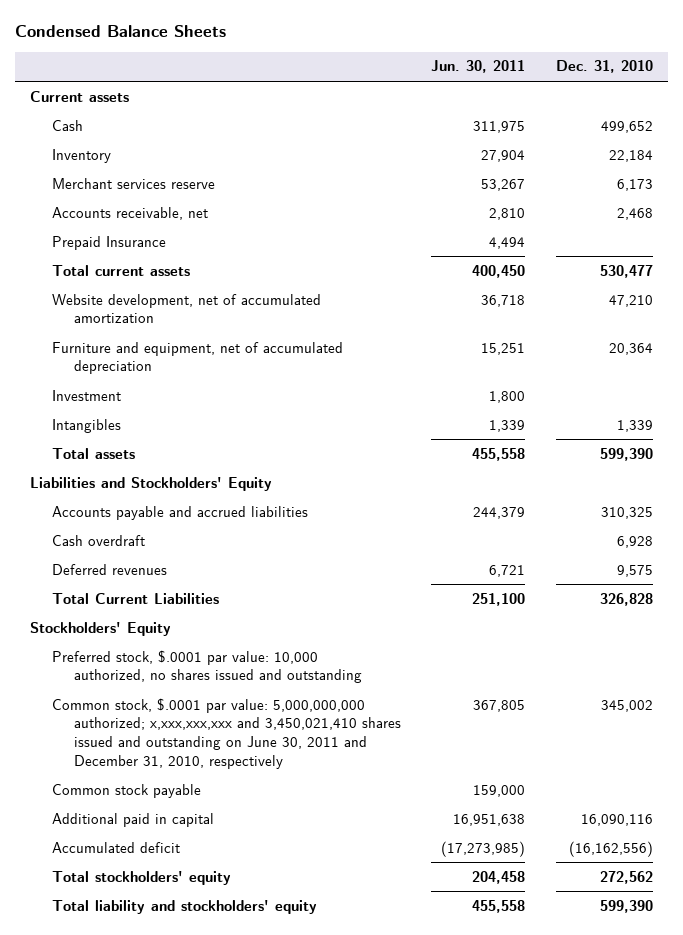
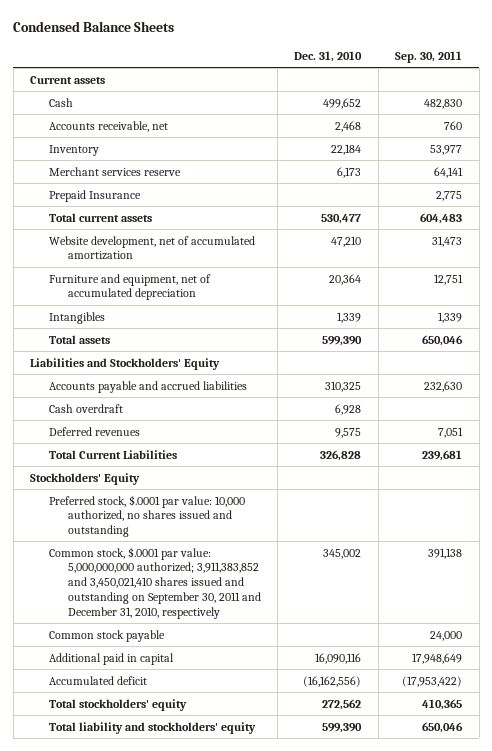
- | Jun. 30, 2011 | Dec. 31, 2010
+ | Dec. 31, 2010 | Sep. 30, 2011
moved up: Accounts receivable, net | 2,468 | 760
- Investment | 1,800 |
- Common stock, $.0001 par value: 5,000,000,000 authorized; x,xxx,xxx,xxx and 3,450,021,410 shares issued and outstanding on June 30, 2011 and December 31, 2010, respectively | 367,805 | 345,002
+ Common stock, $.0001 par value: 5,000,000,000 authorized; 3,911,383,852 and 3,450,021,410 shares issued and outstanding on September 30, 2011 and December 31, 2010, respectively | 345,002 | 391,138

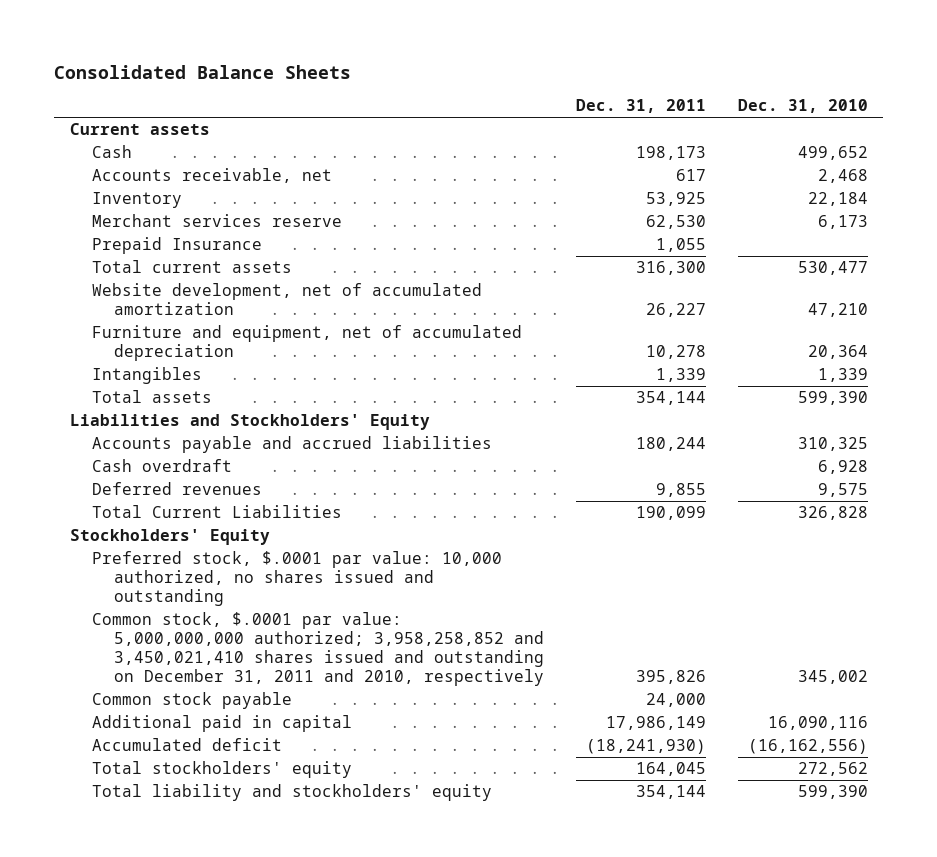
- Condensed Balance Sheets
+ Consolidated Balance Sheets
- | Dec. 31, 2010 | Sep. 30, 2011
+ | Dec. 31, 2011 | Dec. 31, 2010
- Common stock, $.0001 par value: 5,000,000,000 authorized; 3,911,383,852 and 3,450,021,410 shares issued and outstanding on September 30, 2011 and December 31, 2010, respectively | 345,002 | 391,138
+ Common stock, $.0001 par value: 5,000,000,000 authorized; 3,958,258,852 and 3,450,021,410 shares issued and outstanding on December 31, 2011 and 2010, respectively | 395,826 | 345,002

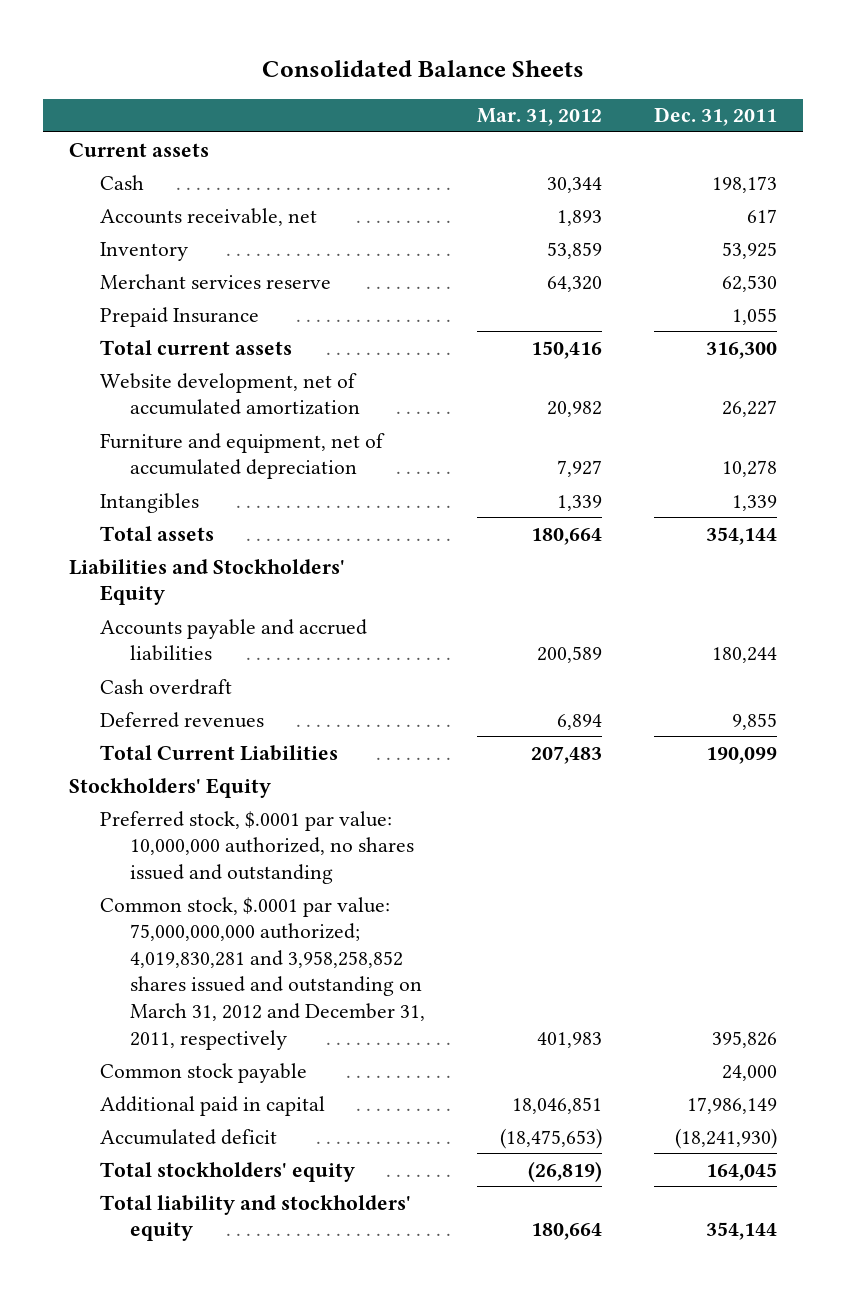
- | Dec. 31, 2011 | Dec. 31, 2010
+ | Mar. 31, 2012 | Dec. 31, 2011
- Preferred stock, $.0001 par value: 10,000 authorized, no shares issued and outstanding
- Common stock, $.0001 par value: 5,000,000,000 authorized; 3,958,258,852 and 3,450,021,410 shares issued and outstanding on December 31, 2011 and 2010, respectively | 395,826 | 345,002
+ Preferred stock, $.0001 par value: 10,000,000 authorized, no shares issued and outstanding
+ Common stock, $.0001 par value: 75,000,000,000 authorized; 4,019,830,281 and 3,958,258,852 shares issued and outstanding on March 31, 2012 and December 31, 2011, respectively | 401,983 | 395,826

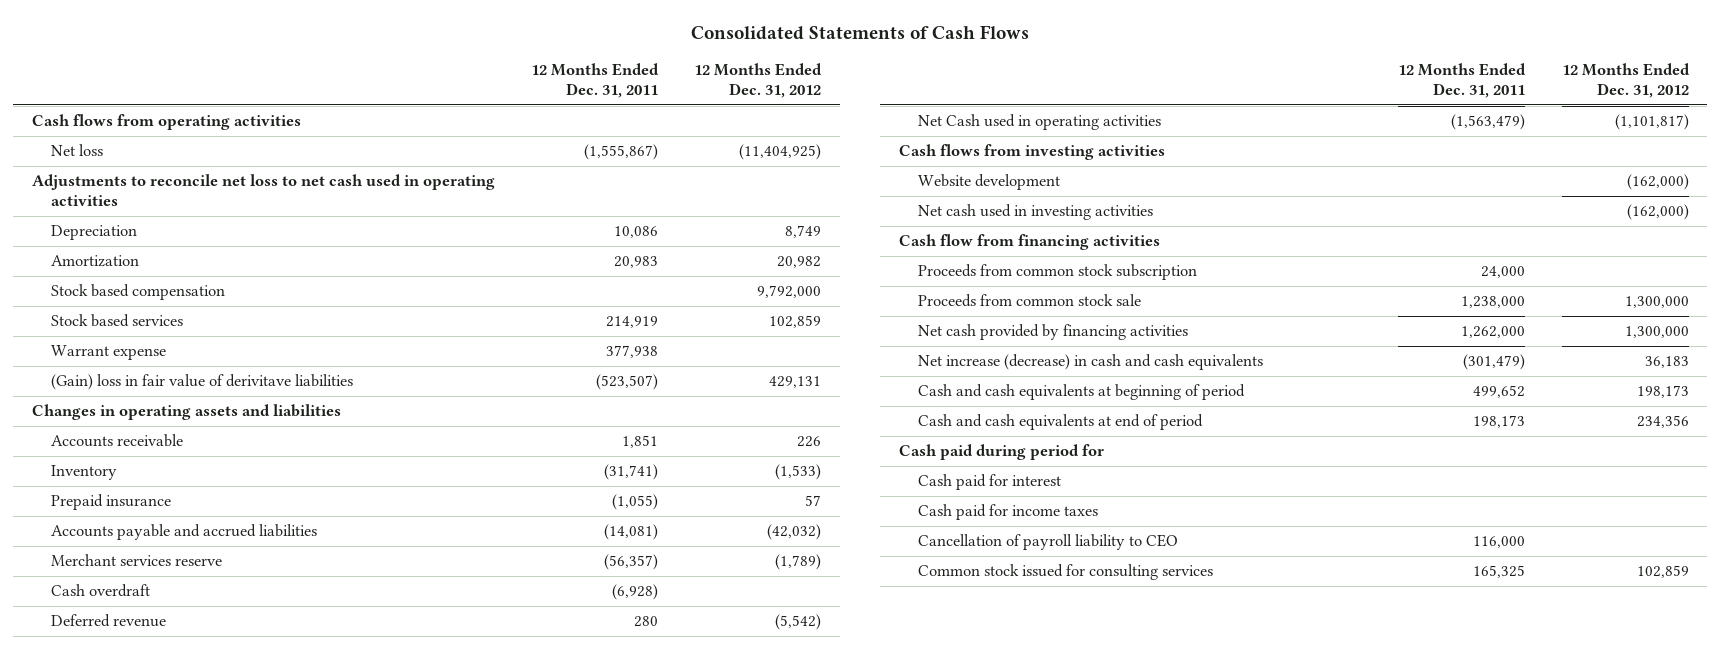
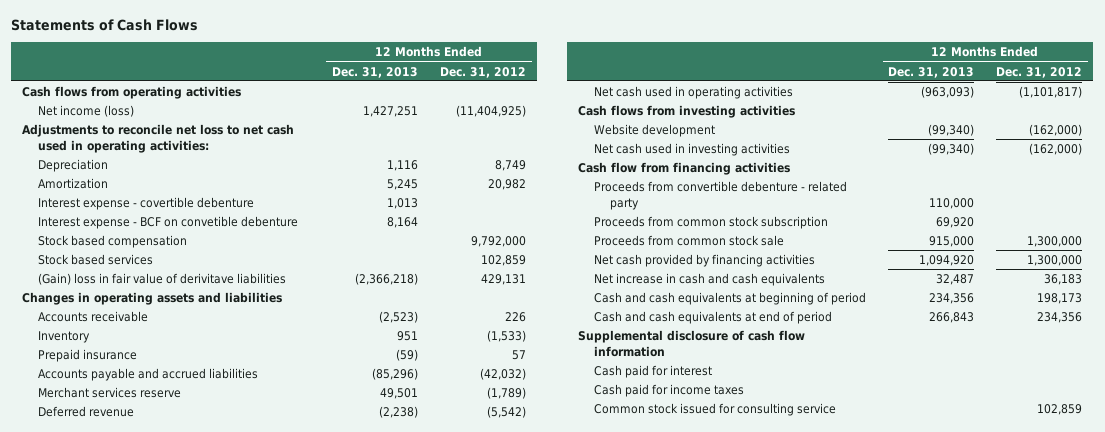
- Consolidated Statements of Cash Flows
+ Statements of Cash Flows
- | 12 Months Ended Dec. 31, 2011 | 12 Months Ended Dec. 31, 2012
+ | 12 Months Ended Dec. 31, 2013 | 12 Months Ended Dec. 31, 2012
- Net loss | (1,555,867) | (11,404,925)
- Adjustments to reconcile net loss to net cash used in operating activities
+ Net income (loss) | 1,427,251 | (11,404,925)
+ Adjustments to reconcile net loss to net cash used in operating activities:
+ Interest expense - covertible debenture | 1,013 |
+ Interest expense - BCF on convetible debenture | 8,164 |
- Warrant expense | 377,938 |
- Cash overdraft | (6,928) |
- Net Cash used in operating activities | (1,563,479) | (1,101,817)
+ Net cash used in operating activities | (963,093) | (1,101,817)
+ Proceeds from convertible debenture - related party | 110,000 |
- Net increase (decrease) in cash and cash equivalents | (301,479) | 36,183
+ Net increase in cash and cash equivalents | 32,487 | 36,183
- Cash paid during period for
+ Supplemental disclosure of cash flow information
- Cancellation of payroll liability to CEO | 116,000 |
- Common stock issued for consulting services | 165,325 | 102,859
+ Common stock issued for consulting service | | 102,859

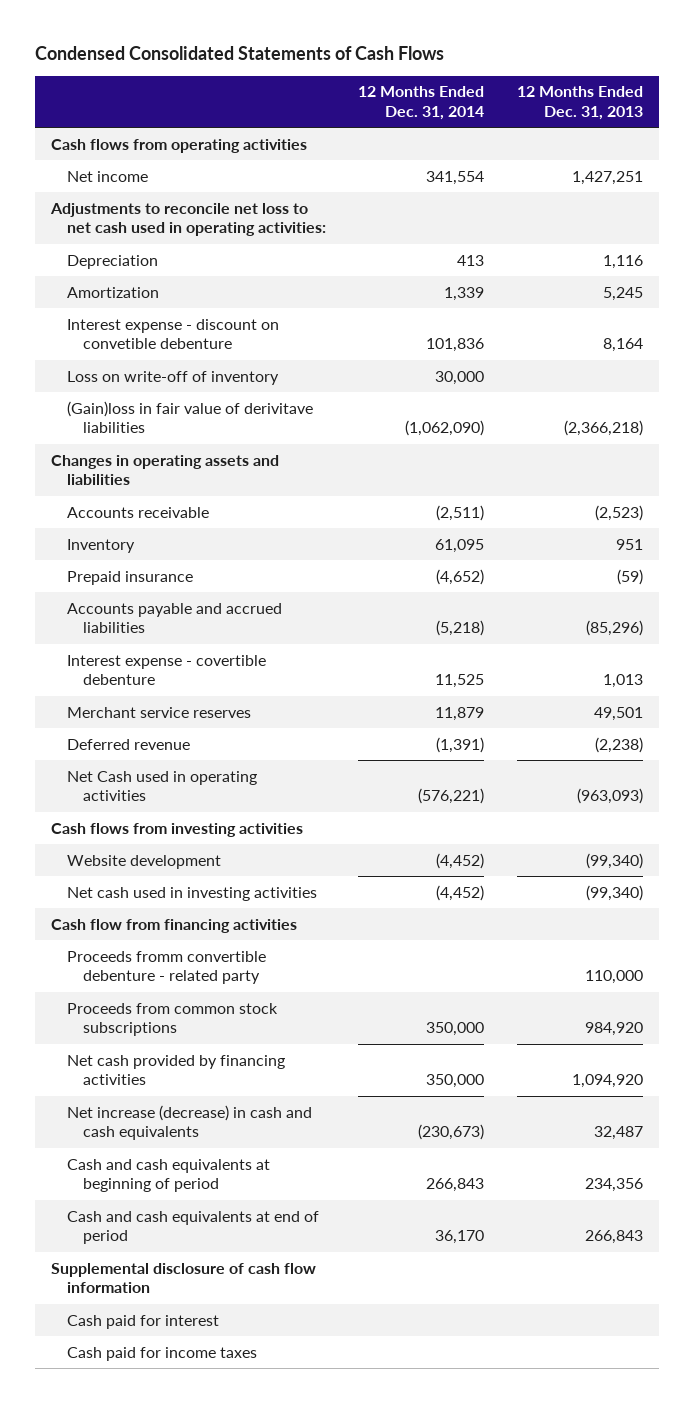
- Statements of Cash Flows
+ Condensed Consolidated Statements of Cash Flows
- | 12 Months Ended Dec. 31, 2013 | 12 Months Ended Dec. 31, 2012
+ | 12 Months Ended Dec. 31, 2014 | 12 Months Ended Dec. 31, 2013
- Net income (loss) | 1,427,251 | (11,404,925)
+ Net income | 341,554 | 1,427,251
- Interest expense - BCF on convetible debenture | 8,164 |
- Stock based compensation | | 9,792,000
- Stock based services | | 102,859
- (Gain) loss in fair value of derivitave liabilities | (2,366,218) | 429,131
+ Interest expense - discount on convetible debenture | 101,836 | 8,164
+ Loss on write-off of inventory | 30,000 |
+ (Gain)loss in fair value of derivitave liabilities | (1,062,090) | (2,366,218)
- Merchant services reserve | 49,501 | (1,789)
moved down: Interest expense - covertible debenture | 11,525 | 1,013
+ Merchant service reserves | 11,879 | 49,501
- Net cash used in operating activities | (963,093) | (1,101,817)
+ Net Cash used in operating activities | (576,221) | (963,093)
- Proceeds from convertible debenture - related party | 110,000 |
- Proceeds from common stock subscription | 69,920 |
- Proceeds from common stock sale | 915,000 | 1,300,000
+ Proceeds fromm convertible debenture - related party | | 110,000
+ Proceeds from common stock subscriptions | 350,000 | 984,920
- Net increase in cash and cash equivalents | 32,487 | 36,183
+ Net increase (decrease) in cash and cash equivalents | (230,673) | 32,487
- Common stock issued for consulting service | | 102,859

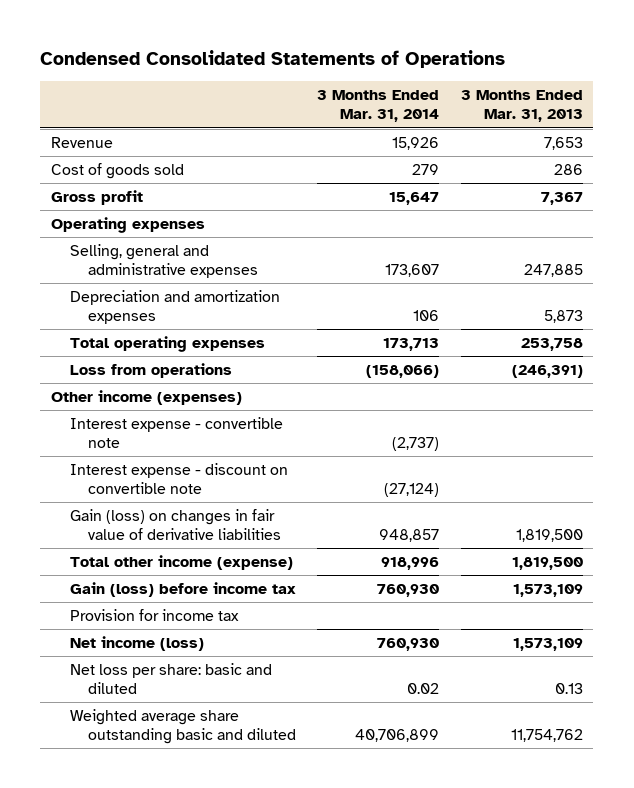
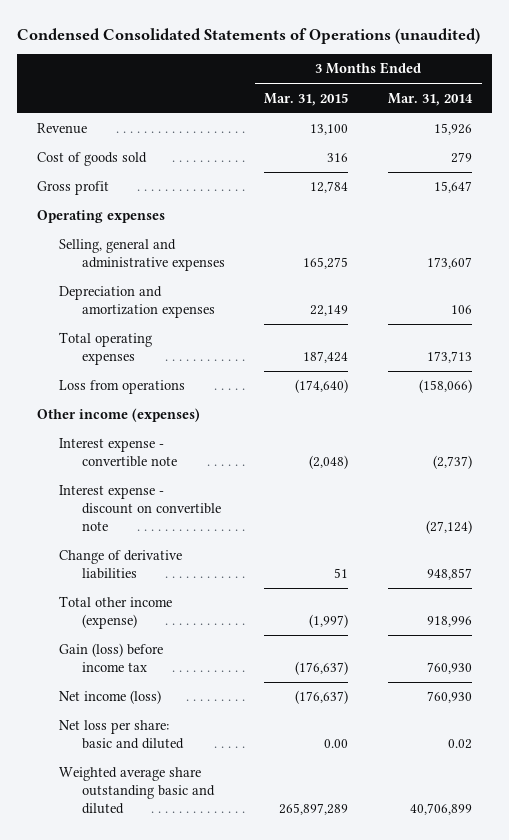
- Condensed Consolidated Statements of Operations
+ Condensed Consolidated Statements of Operations (unaudited)
- | 3 Months Ended Mar. 31, 2014 | 3 Months Ended Mar. 31, 2013
+ | 3 Months Ended Mar. 31, 2015 | 3 Months Ended Mar. 31, 2014
- Gain (loss) on changes in fair value of derivative liabilities | 948,857 | 1,819,500
+ Change of derivative liabilities | 51 | 948,857
- Provision for income tax

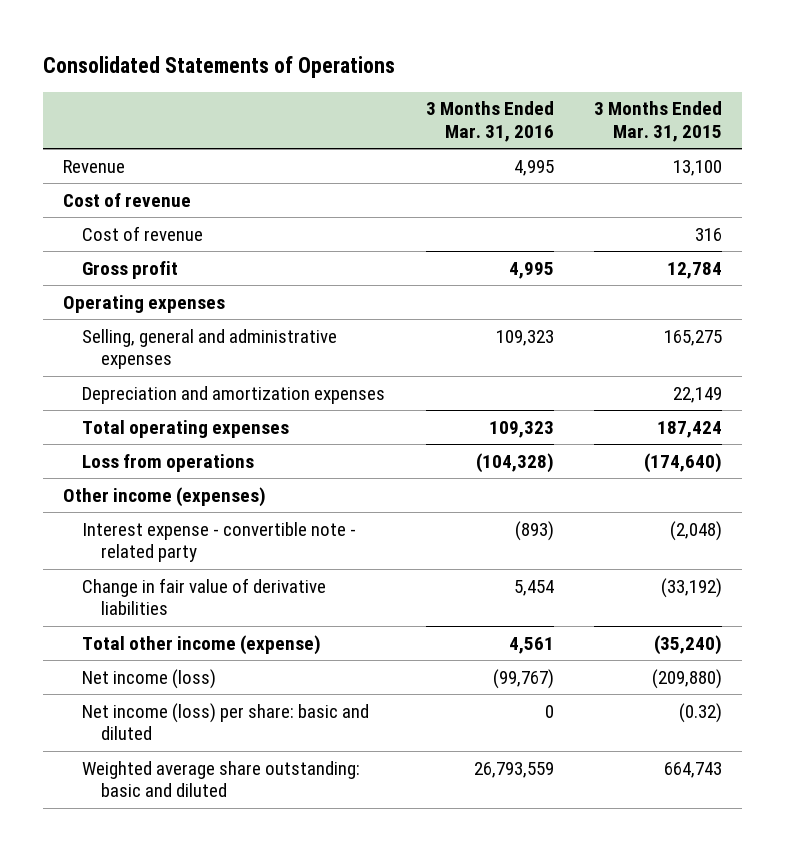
- Condensed Consolidated Statements of Operations (unaudited)
+ Consolidated Statements of Operations
- | 3 Months Ended Mar. 31, 2015 | 3 Months Ended Mar. 31, 2014
+ | 3 Months Ended Mar. 31, 2016 | 3 Months Ended Mar. 31, 2015
- Cost of goods sold | 316 | 279
+ Cost of revenue
+ Cost of revenue | | 316
- Interest expense - convertible note | (2,048) | (2,737)
- Interest expense - discount on convertible note | | (27,124)
- Change of derivative liabilities | 51 | 948,857
- Total other income (expense) | (1,997) | 918,996
- Gain (loss) before income tax | (176,637) | 760,930
- Net income (loss) | (176,637) | 760,930
- Net loss per share: basic and diluted | 0.00 | 0.02
- Weighted average share outstanding basic and diluted | 265,897,289 | 40,706,899
+ Interest expense - convertible note - related party | (893) | (2,048)
+ Change in fair value of derivative liabilities | 5,454 | (33,192)
+ Total other income (expense) | 4,561 | (35,240)
+ Net income (loss) | (99,767) | (209,880)
+ Net income (loss) per share: basic and diluted | 0 | (0.32)
+ Weighted average share outstanding: basic and diluted | 26,793,559 | 664,743

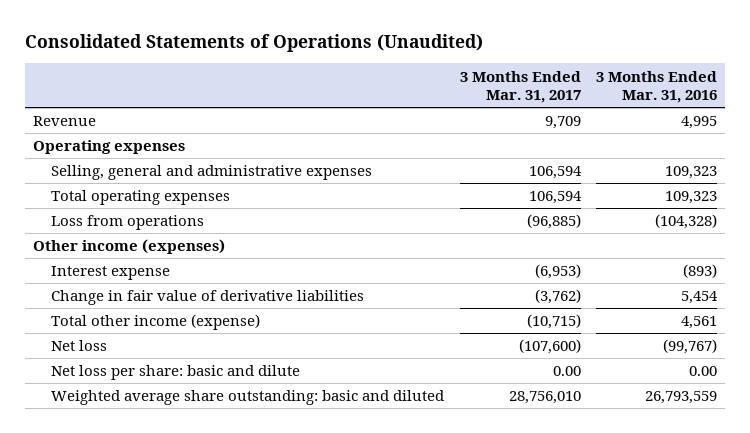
- Consolidated Statements of Operations
+ Consolidated Statements of Operations (Unaudited)
- | 3 Months Ended Mar. 31, 2016 | 3 Months Ended Mar. 31, 2015
+ | 3 Months Ended Mar. 31, 2017 | 3 Months Ended Mar. 31, 2016
- Cost of revenue
- Cost of revenue | | 316
- Gross profit | 4,995 | 12,784
- Depreciation and amortization expenses | | 22,149
- Interest expense - convertible note - related party | (893) | (2,048)
+ Interest expense | (6,953) | (893)
- Net income (loss) | (99,767) | (209,880)
- Net income (loss) per share: basic and diluted | 0 | (0.32)
+ Net loss | (107,600) | (99,767)
+ Net loss per share: basic and dilute | 0.00 | 0.00

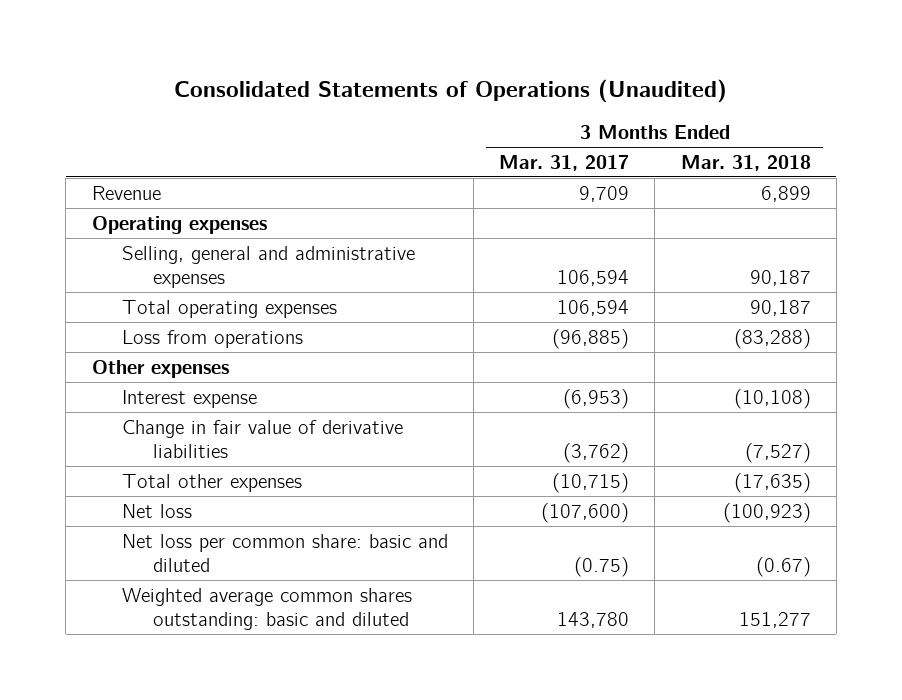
- | 3 Months Ended Mar. 31, 2017 | 3 Months Ended Mar. 31, 2016
+ | 3 Months Ended Mar. 31, 2017 | 3 Months Ended Mar. 31, 2018
- Other income (expenses)
+ Other expenses
- Total other income (expense) | (10,715) | 4,561
+ Total other expenses | (10,715) | (17,635)
- Net loss per share: basic and dilute | 0.00 | 0.00
- Weighted average share outstanding: basic and diluted | 28,756,010 | 26,793,559
+ Net loss per common share: basic and diluted | (0.75) | (0.67)
+ Weighted average common shares outstanding: basic and diluted | 143,780 | 151,277

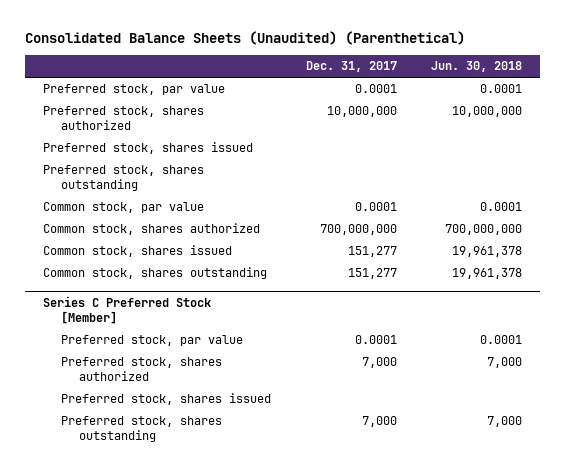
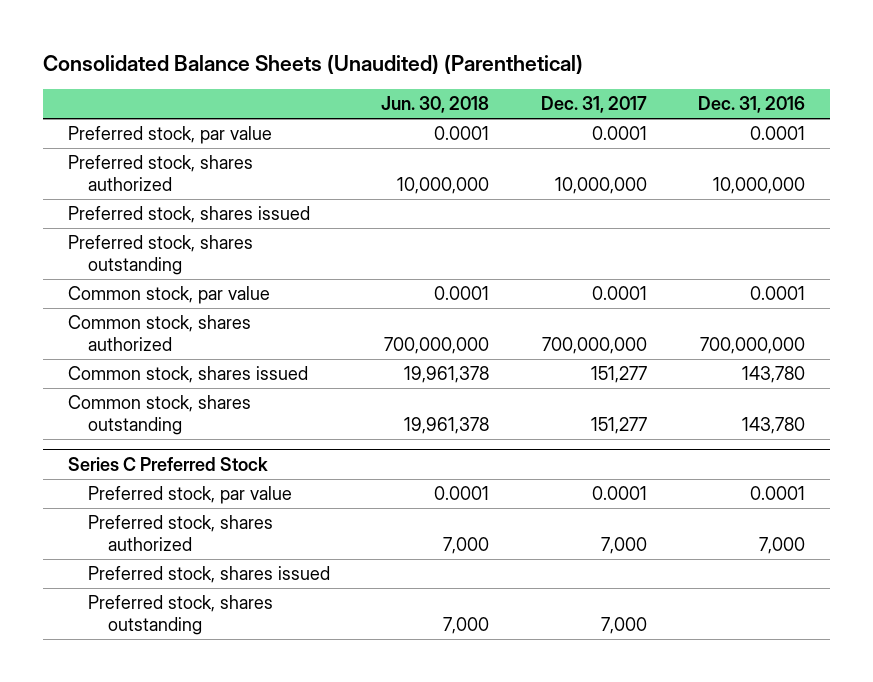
- | Dec. 31, 2017 | Jun. 30, 2018
+ | Jun. 30, 2018 | Dec. 31, 2017 | Dec. 31, 2016
- Series C Preferred Stock [Member]
+ Series C Preferred Stock

